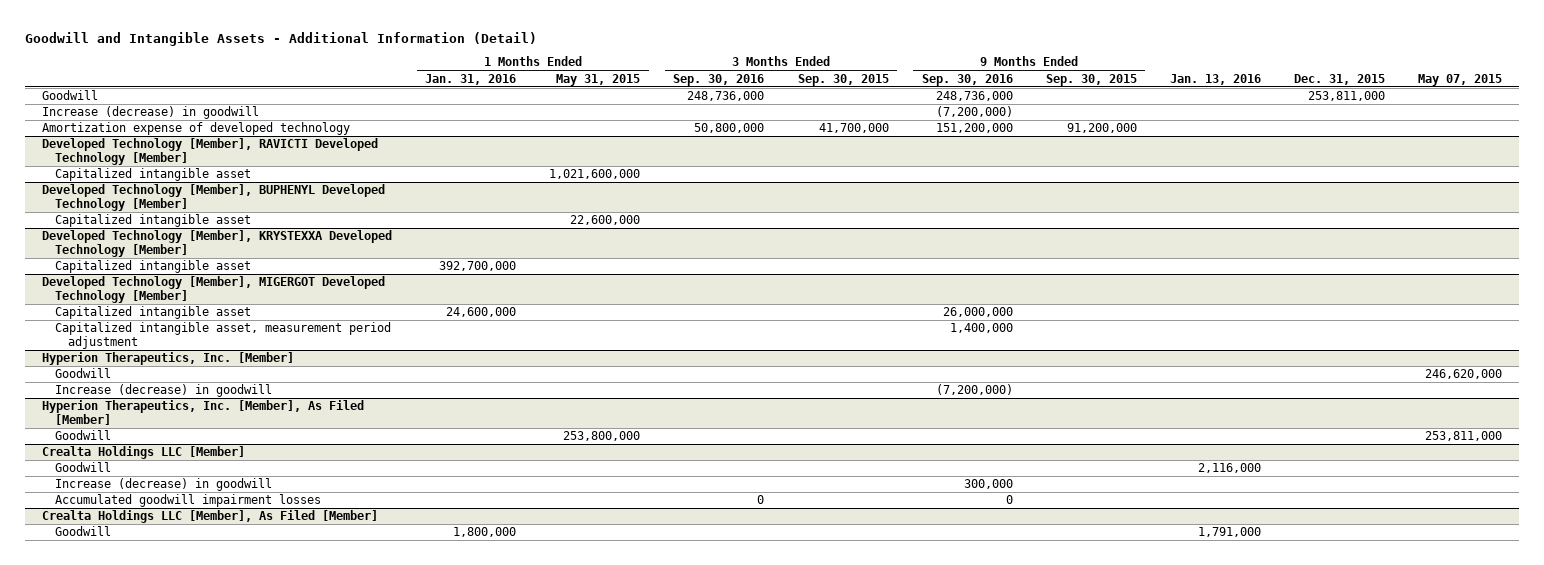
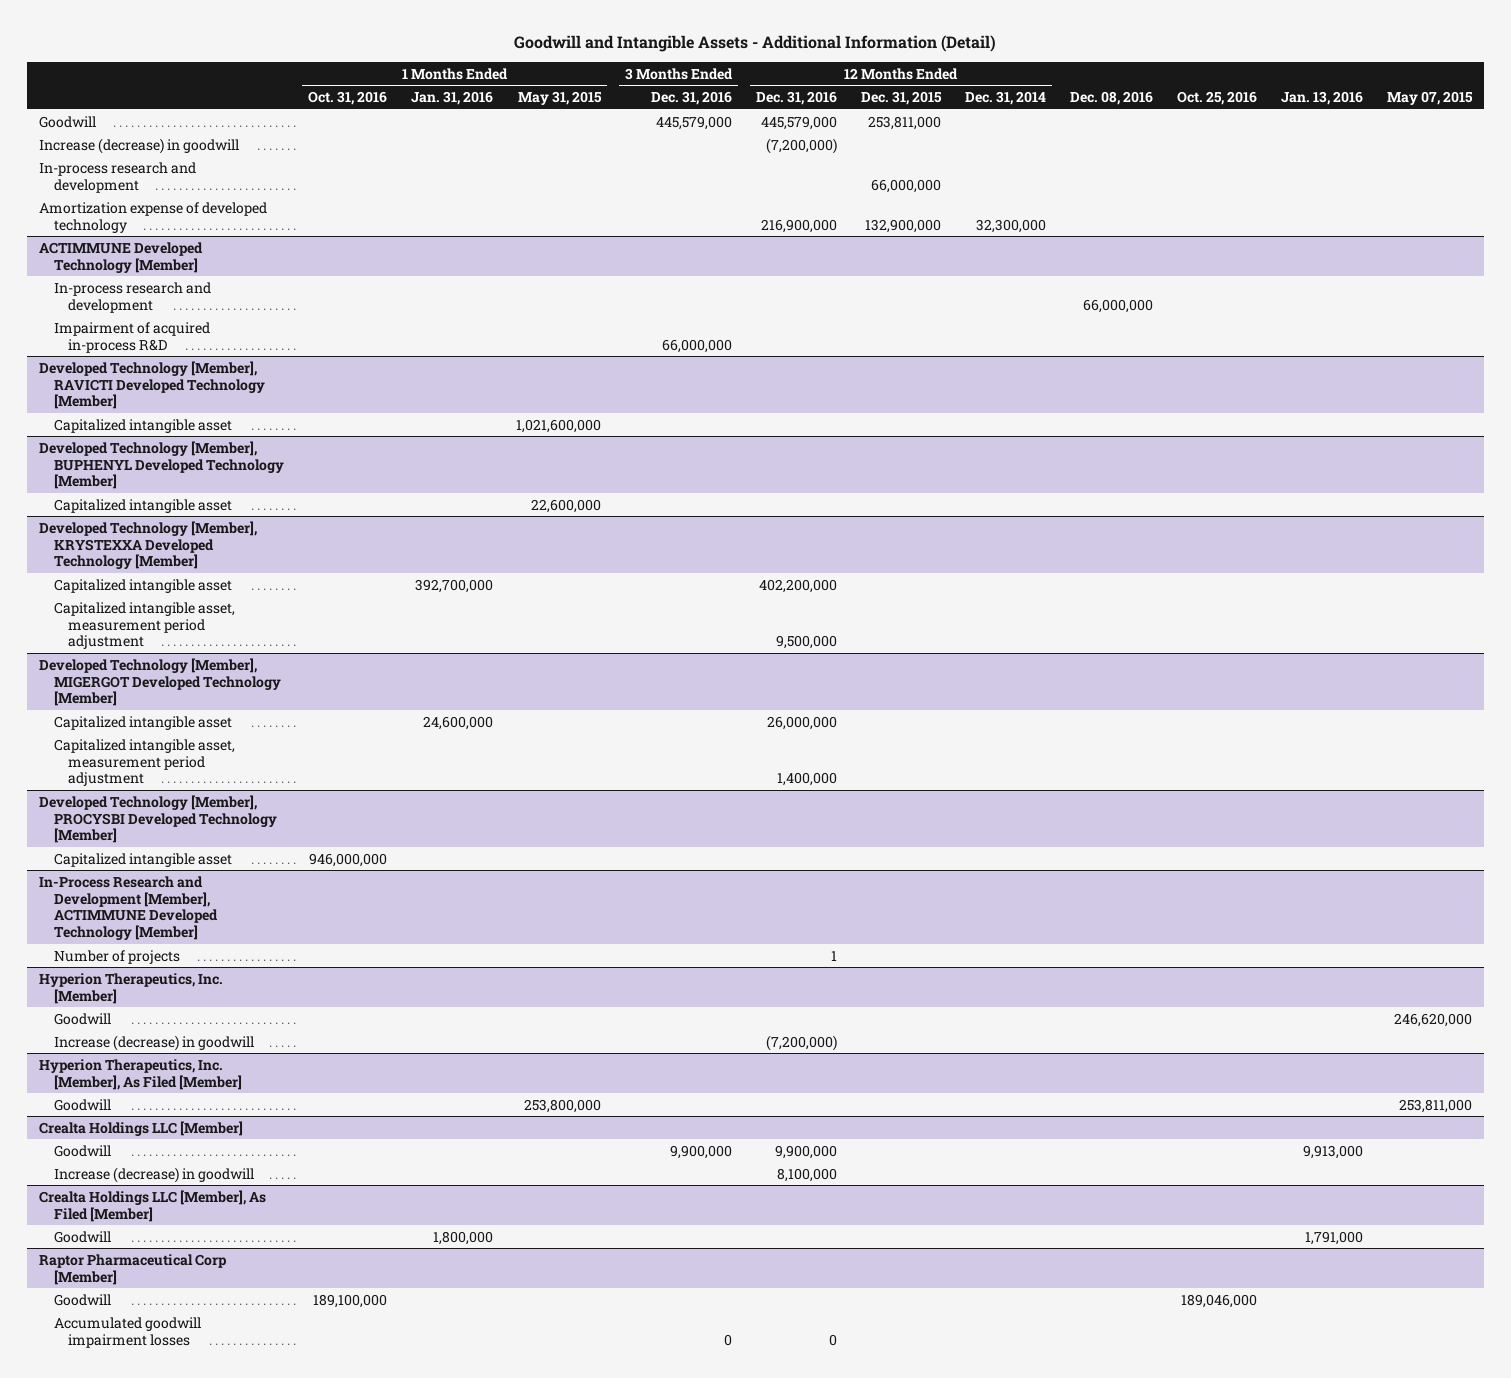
- | 1 Months Ended Jan. 31, 2016 | 1 Months Ended May 31, 2015 | 3 Months Ended Sep. 30, 2016 | 3 Months Ended Sep. 30, 2015 | 9 Months Ended Sep. 30, 2016 | 9 Months Ended Sep. 30, 2015 | Jan. 13, 2016 | Dec. 31, 2015 | May 07, 2015
+ | 1 Months Ended Oct. 31, 2016 | 1 Months Ended Jan. 31, 2016 | 1 Months Ended May 31, 2015 | 3 Months Ended Dec. 31, 2016 | 12 Months Ended Dec. 31, 2016 | 12 Months Ended Dec. 31, 2015 | 12 Months Ended Dec. 31, 2014 | Dec. 08, 2016 | Oct. 25, 2016 | Jan. 13, 2016 | May 07, 2015
+ In-process research and development | | | | | | 66,000,000 | | | | |
+ ACTIMMUNE Developed Technology [Member]
+ In-process research and development | | | | | | | | 66,000,000 | | |
+ Impairment of acquired in-process R&D | | | | 66,000,000 | | | | | | |
@ Developed Technology [Member], KRYSTEXXA Developed Technology [Member]
+ Capitalized intangible asset, measurement period adjustment | | | | | 9,500,000 | | | | | |
+ Developed Technology [Member], PROCYSBI Developed Technology [Member]
+ Capitalized intangible asset | 946,000,000 | | | | | | | | | |
+ In-Process Research and Development [Member], ACTIMMUNE Developed Technology [Member]
+ Number of projects | | | | | 1 | | | | | |
@ Crealta Holdings LLC [Member]
- Goodwill | | | | | | | 2,116,000 | |
+ Goodwill | | | | 9,900,000 | 9,900,000 | | | | | 9,913,000 |
- Accumulated goodwill impairment losses | | | 0 | | 0 | | | |
+ Raptor Pharmaceutical Corp [Member]
+ Goodwill | 189,100,000 | | | | | | | | 189,046,000 | |
+ Accumulated goodwill impairment losses | | | | 0 | 0 | | | | | |

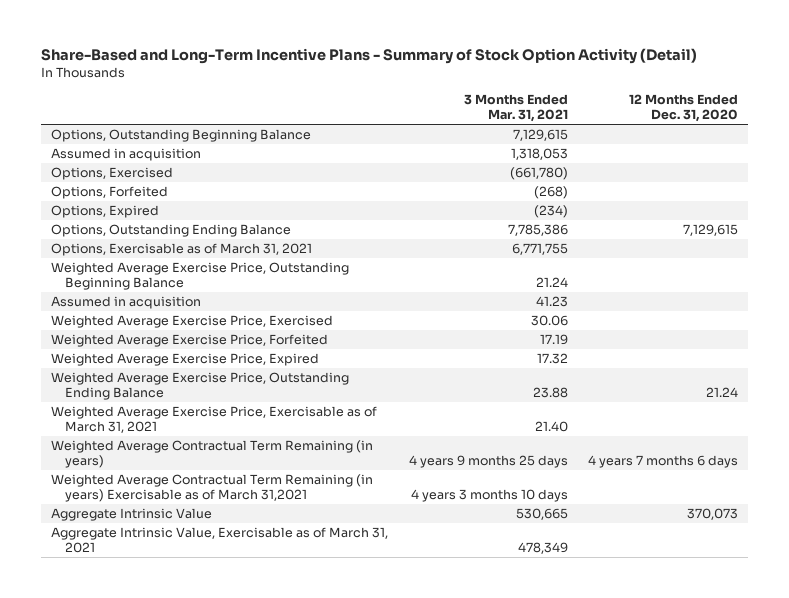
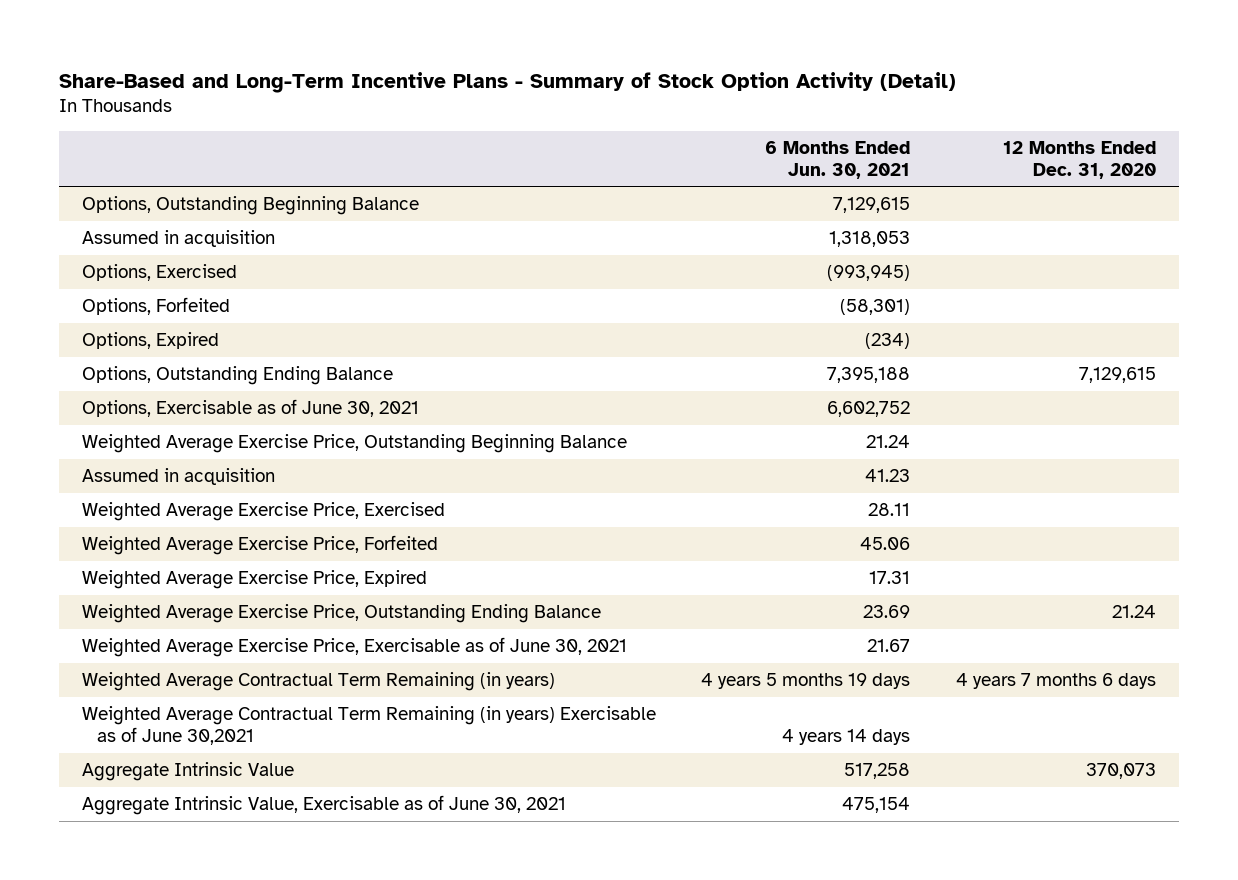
- | 3 Months Ended Mar. 31, 2021 | 12 Months Ended Dec. 31, 2020
+ | 6 Months Ended Jun. 30, 2021 | 12 Months Ended Dec. 31, 2020
- Options, Exercisable as of March 31, 2021 | 6,771,755 |
+ Options, Exercisable as of June 30, 2021 | 6,602,752 |
- Weighted Average Exercise Price, Exercisable as of March 31, 2021 | 21.40 |
+ Weighted Average Exercise Price, Exercisable as of June 30, 2021 | 21.67 |
- Weighted Average Contractual Term Remaining (in years) Exercisable as of March 31,2021 | 4 years 3 months 10 days |
+ Weighted Average Contractual Term Remaining (in years) Exercisable as of June 30,2021 | 4 years 14 days |
- Aggregate Intrinsic Value, Exercisable as of March 31, 2021 | 478,349 |
+ Aggregate Intrinsic Value, Exercisable as of June 30, 2021 | 475,154 |

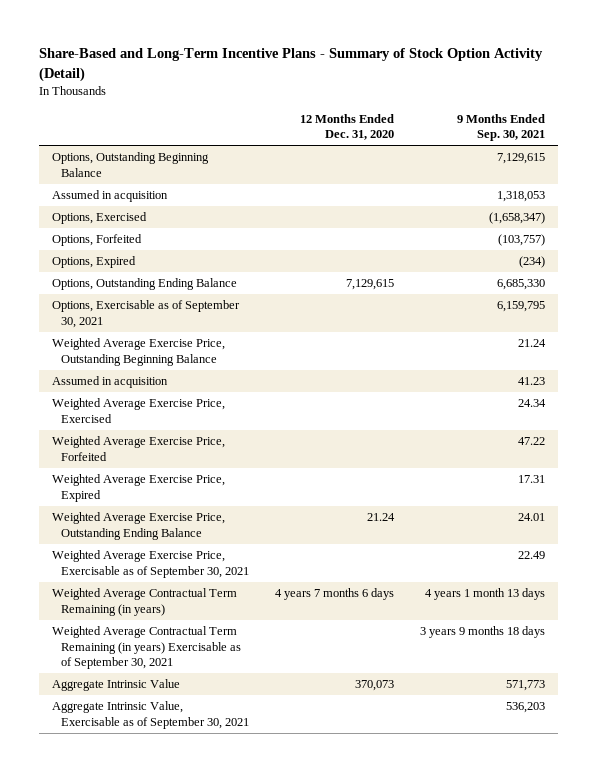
- | 6 Months Ended Jun. 30, 2021 | 12 Months Ended Dec. 31, 2020
+ | 12 Months Ended Dec. 31, 2020 | 9 Months Ended Sep. 30, 2021
- Options, Exercisable as of June 30, 2021 | 6,602,752 |
+ Options, Exercisable as of September 30, 2021 | | 6,159,795
- Weighted Average Exercise Price, Exercisable as of June 30, 2021 | 21.67 |
+ Weighted Average Exercise Price, Exercisable as of September 30, 2021 | | 22.49
- Weighted Average Contractual Term Remaining (in years) Exercisable as of June 30,2021 | 4 years 14 days |
+ Weighted Average Contractual Term Remaining (in years) Exercisable as of September 30, 2021 | | 3 years 9 months 18 days
- Aggregate Intrinsic Value, Exercisable as of June 30, 2021 | 475,154 |
+ Aggregate Intrinsic Value, Exercisable as of September 30, 2021 | | 536,203

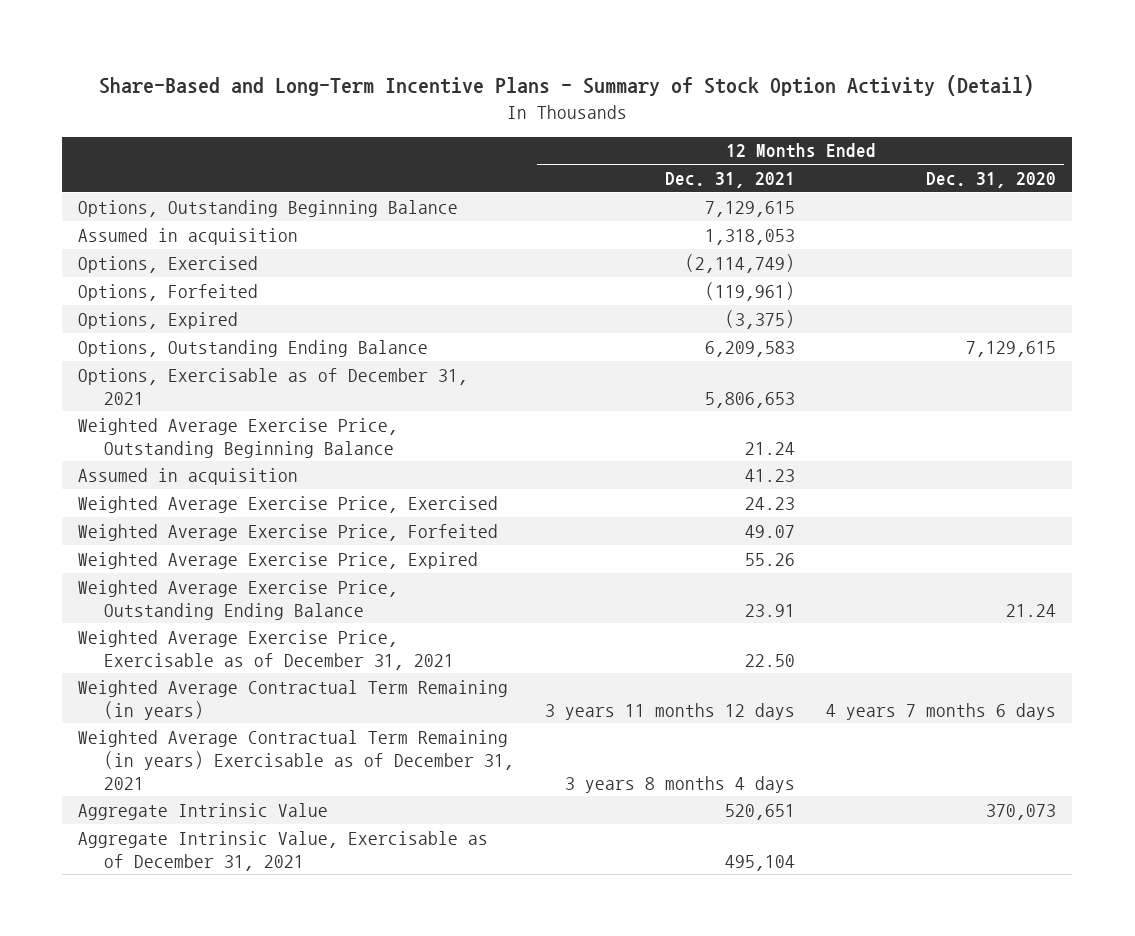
- | 12 Months Ended Dec. 31, 2020 | 9 Months Ended Sep. 30, 2021
+ | 12 Months Ended Dec. 31, 2021 | 12 Months Ended Dec. 31, 2020
- Options, Exercisable as of September 30, 2021 | | 6,159,795
+ Options, Exercisable as of December 31, 2021 | 5,806,653 |
- Weighted Average Exercise Price, Exercisable as of September 30, 2021 | | 22.49
+ Weighted Average Exercise Price, Exercisable as of December 31, 2021 | 22.50 |
- Weighted Average Contractual Term Remaining (in years) Exercisable as of September 30, 2021 | | 3 years 9 months 18 days
+ Weighted Average Contractual Term Remaining (in years) Exercisable as of December 31, 2021 | 3 years 8 months 4 days |
- Aggregate Intrinsic Value, Exercisable as of September 30, 2021 | | 536,203
+ Aggregate Intrinsic Value, Exercisable as of December 31, 2021 | 495,104 |

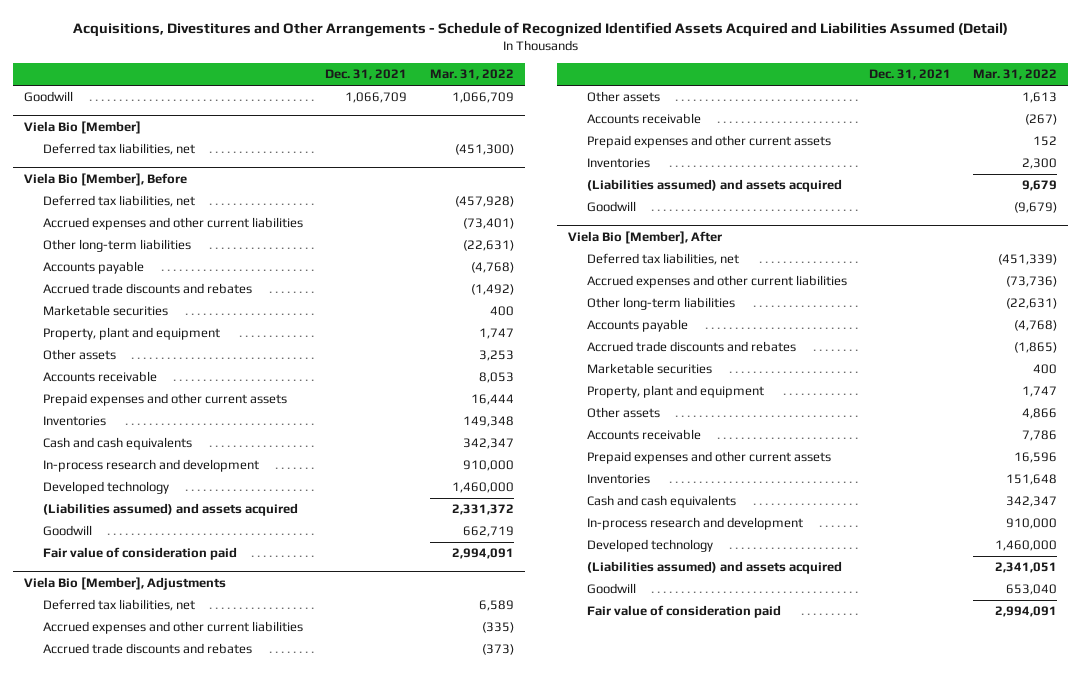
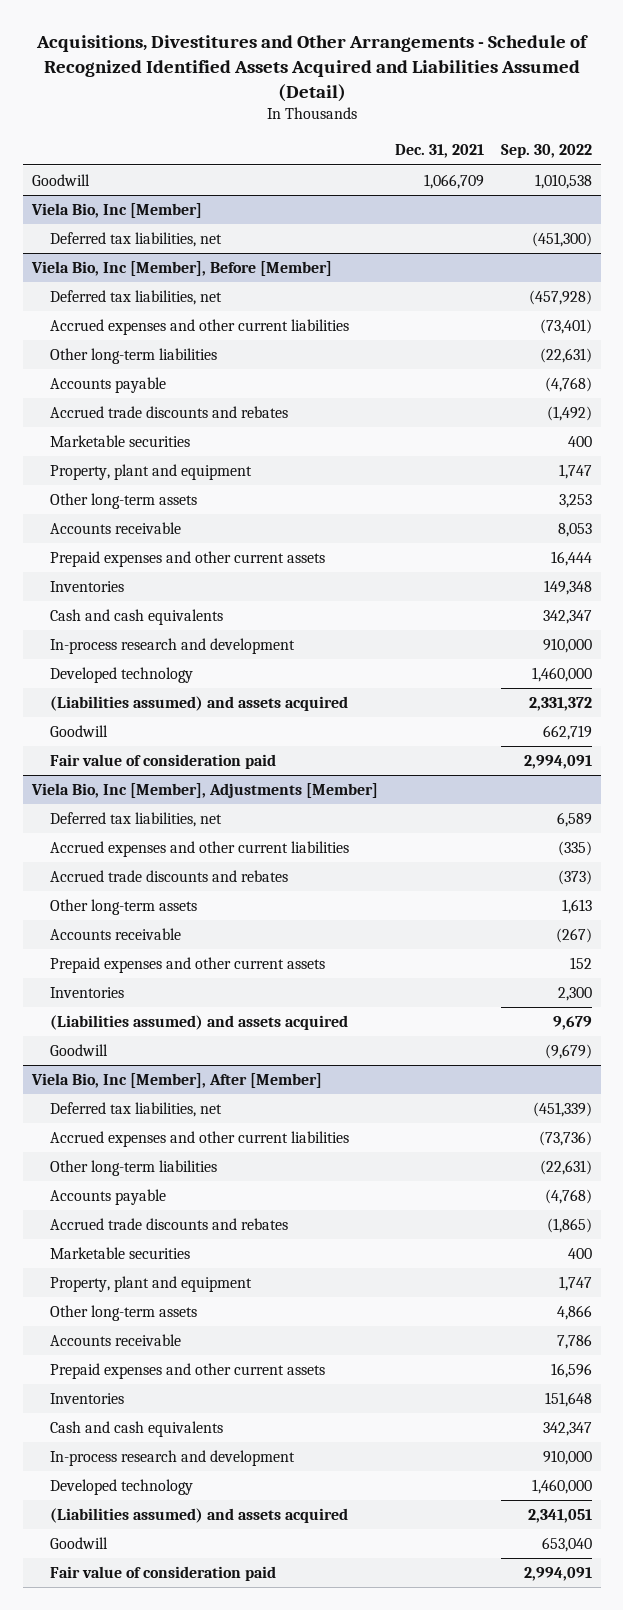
- | Dec. 31, 2021 | Mar. 31, 2022
+ | Dec. 31, 2021 | Sep. 30, 2022
- Viela Bio [Member]
+ Viela Bio, Inc [Member]
- Viela Bio [Member], Before
+ Viela Bio, Inc [Member], Before [Member]
- Other assets | | 3,253
+ Other long-term assets | | 3,253
- Viela Bio [Member], Adjustments
+ Viela Bio, Inc [Member], Adjustments [Member]
- Other assets | | 1,613
+ Other long-term assets | | 1,613
- Viela Bio [Member], After
+ Viela Bio, Inc [Member], After [Member]
- Other assets | | 4,866
+ Other long-term assets | | 4,866

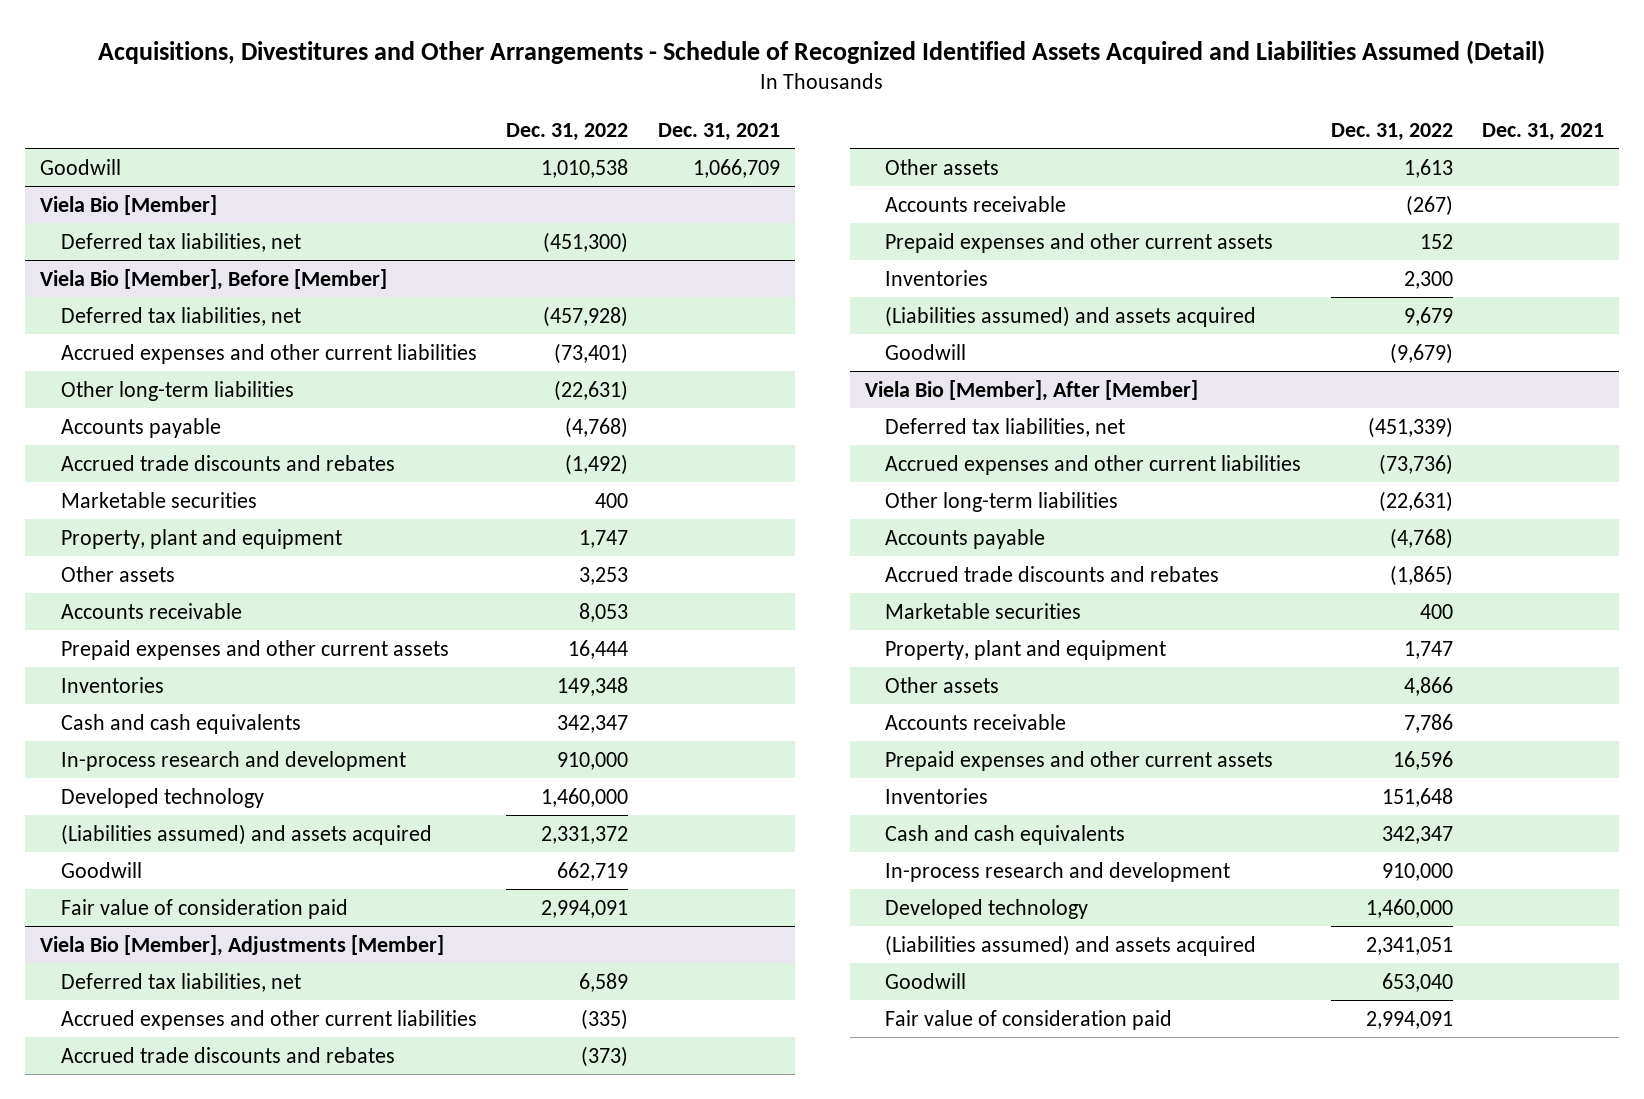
- | Dec. 31, 2021 | Sep. 30, 2022
+ | Dec. 31, 2022 | Dec. 31, 2021
- Viela Bio, Inc [Member]
+ Viela Bio [Member]
- Viela Bio, Inc [Member], Before [Member]
+ Viela Bio [Member], Before [Member]
- Other long-term assets | | 3,253
+ Other assets | 3,253 |
- Viela Bio, Inc [Member], Adjustments [Member]
+ Viela Bio [Member], Adjustments [Member]
- Other long-term assets | | 1,613
+ Other assets | 1,613 |
- Viela Bio, Inc [Member], After [Member]
+ Viela Bio [Member], After [Member]
- Other long-term assets | | 4,866
+ Other assets | 4,866 |

